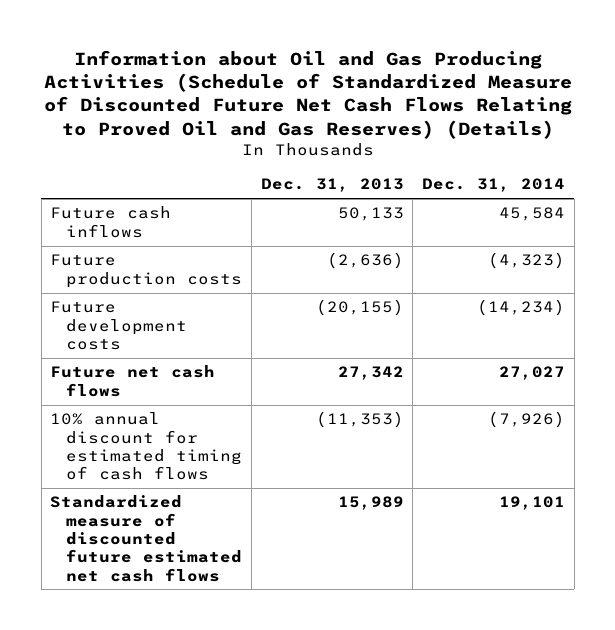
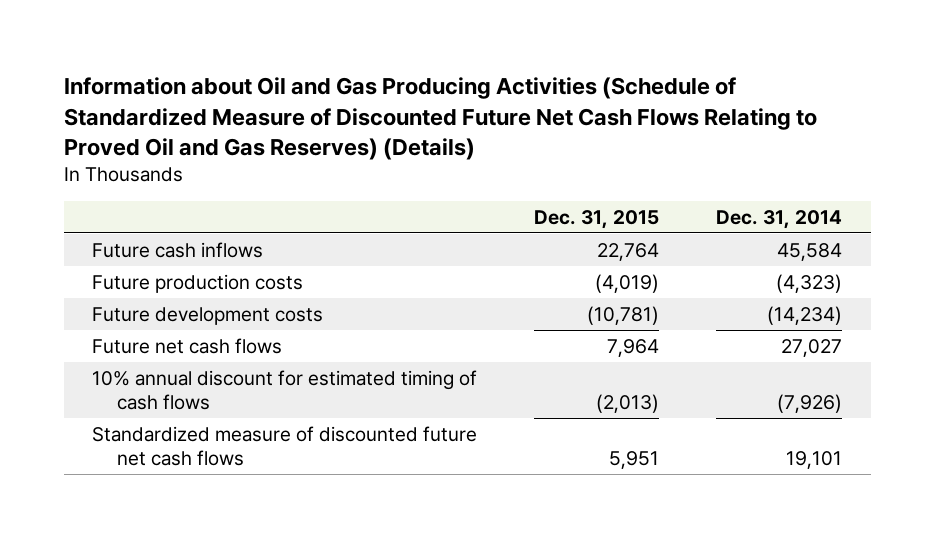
- | Dec. 31, 2013 | Dec. 31, 2014
+ | Dec. 31, 2015 | Dec. 31, 2014
- Standardized measure of discounted future estimated net cash flows | 15,989 | 19,101
+ Standardized measure of discounted future net cash flows | 5,951 | 19,101

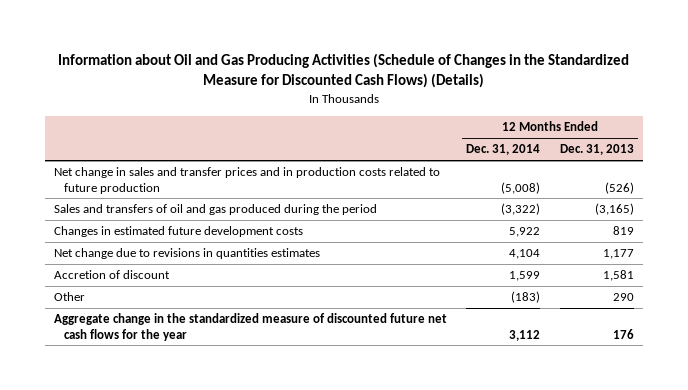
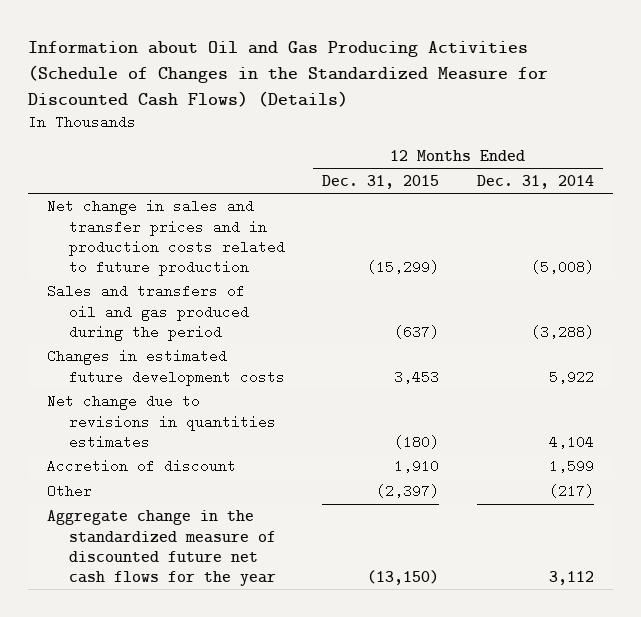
- | 12 Months Ended Dec. 31, 2014 | 12 Months Ended Dec. 31, 2013
+ | 12 Months Ended Dec. 31, 2015 | 12 Months Ended Dec. 31, 2014
- Sales and transfers of oil and gas produced during the period | (3,322) | (3,165)
+ Sales and transfers of oil and gas produced during the period | (637) | (3,288)
- Other | (183) | 290
+ Other | (2,397) | (217)

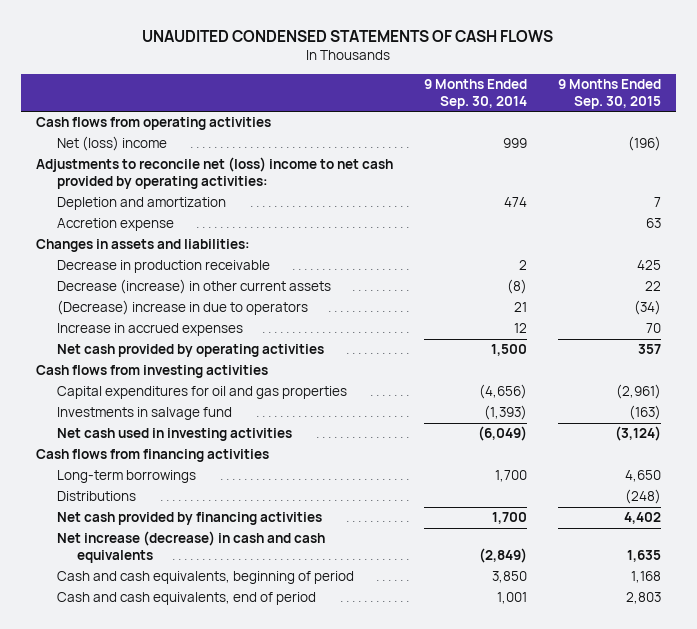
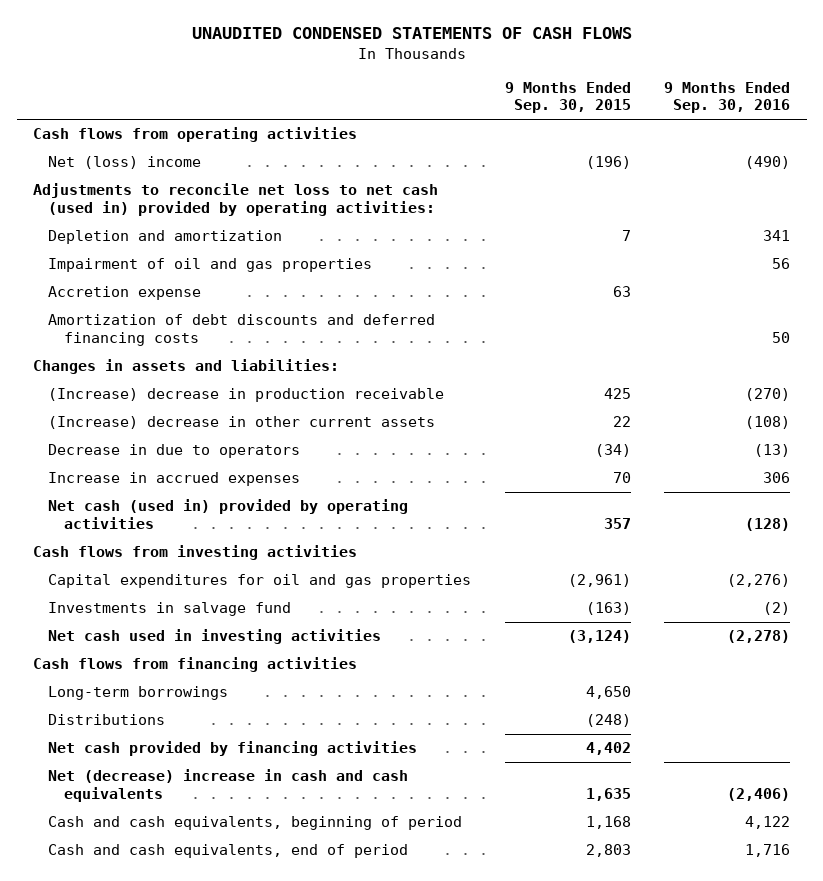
- | 9 Months Ended Sep. 30, 2014 | 9 Months Ended Sep. 30, 2015
+ | 9 Months Ended Sep. 30, 2015 | 9 Months Ended Sep. 30, 2016
- Adjustments to reconcile net (loss) income to net cash provided by operating activities:
+ Adjustments to reconcile net loss to net cash (used in) provided by operating activities:
+ Impairment of oil and gas properties | | 56
+ Amortization of debt discounts and deferred financing costs | | 50
- Decrease in production receivable | 2 | 425
- Decrease (increase) in other current assets | (8) | 22
- (Decrease) increase in due to operators | 21 | (34)
+ (Increase) decrease in production receivable | 425 | (270)
+ (Increase) decrease in other current assets | 22 | (108)
+ Decrease in due to operators | (34) | (13)
- Net cash provided by operating activities | 1,500 | 357
+ Net cash (used in) provided by operating activities | 357 | (128)
- Net increase (decrease) in cash and cash equivalents | (2,849) | 1,635
+ Net (decrease) increase in cash and cash equivalents | 1,635 | (2,406)

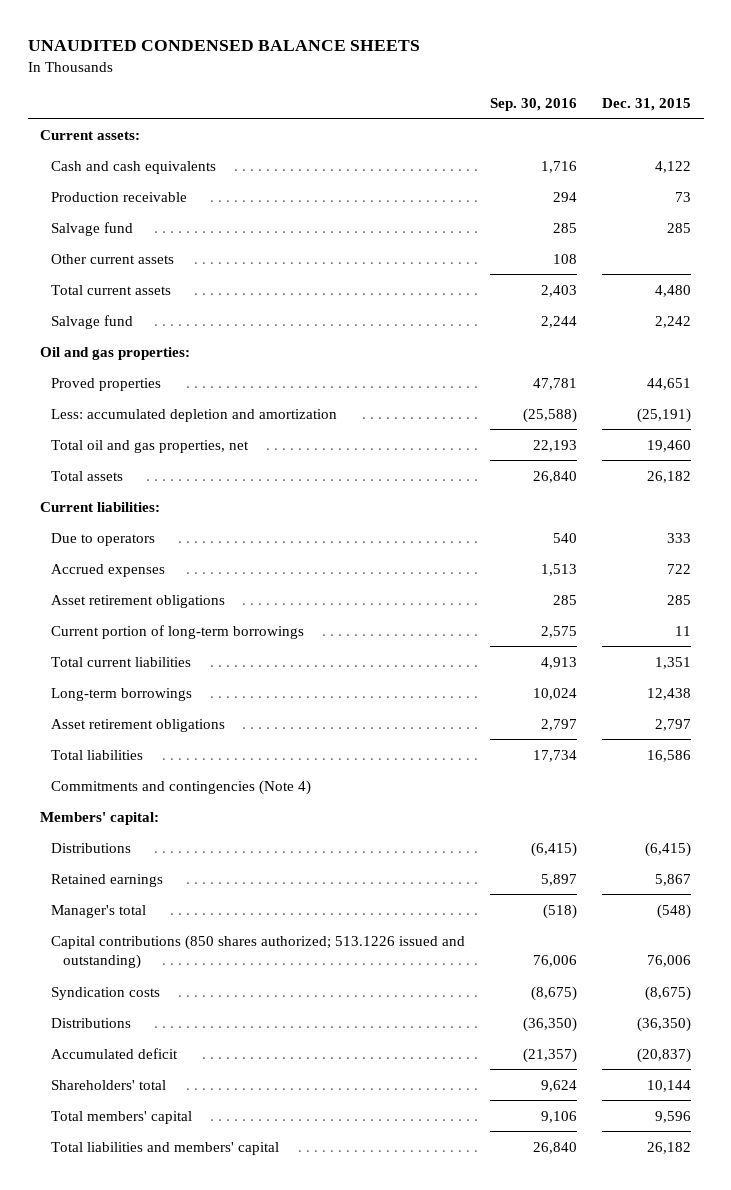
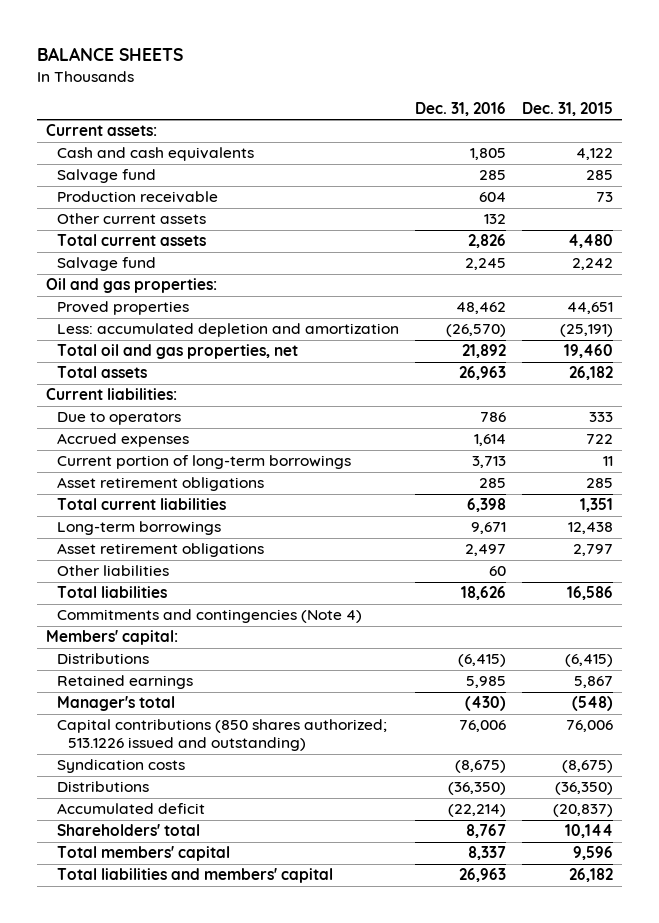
- UNAUDITED CONDENSED BALANCE SHEETS
+ BALANCE SHEETS
- | Sep. 30, 2016 | Dec. 31, 2015
+ | Dec. 31, 2016 | Dec. 31, 2015
moved down: Production receivable | 604 | 73
moved down: Asset retirement obligations | 285 | 285
+ Other liabilities | 60 |

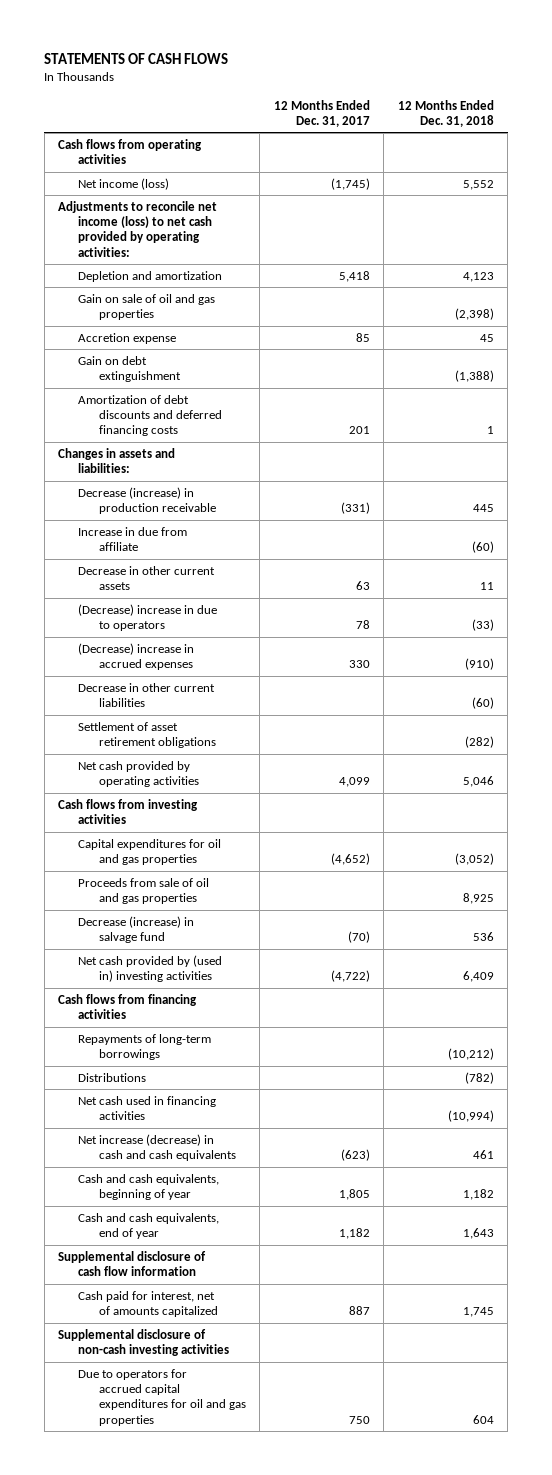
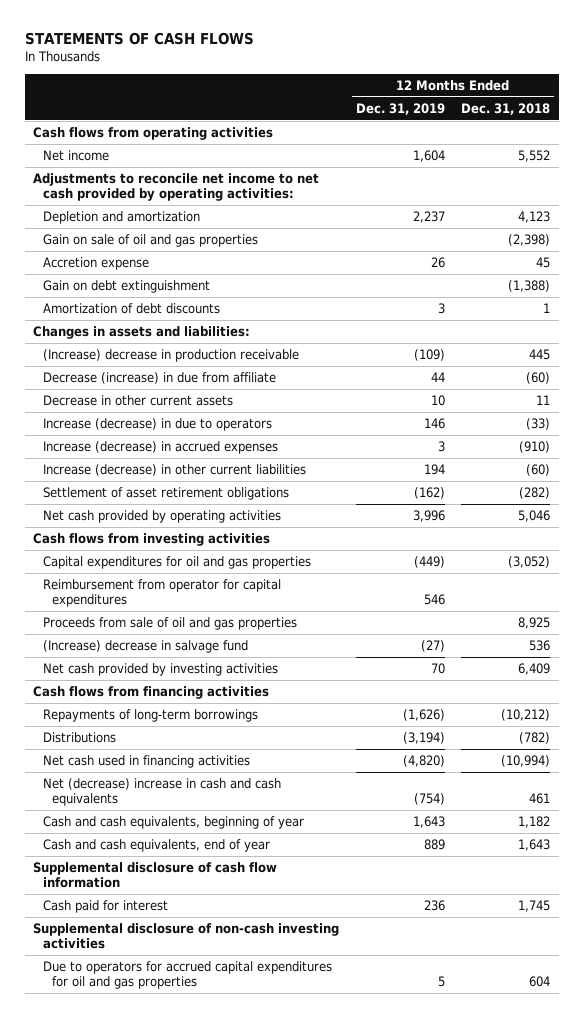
- | 12 Months Ended Dec. 31, 2017 | 12 Months Ended Dec. 31, 2018
+ | 12 Months Ended Dec. 31, 2019 | 12 Months Ended Dec. 31, 2018
- Net income (loss) | (1,745) | 5,552
- Adjustments to reconcile net income (loss) to net cash provided by operating activities:
+ Net income | 1,604 | 5,552
+ Adjustments to reconcile net income to net cash provided by operating activities:
- Amortization of debt discounts and deferred financing costs | 201 | 1
+ Amortization of debt discounts | 3 | 1
- Decrease (increase) in production receivable | (331) | 445
- Increase in due from affiliate | | (60)
+ (Increase) decrease in production receivable | (109) | 445
+ Decrease (increase) in due from affiliate | 44 | (60)
- (Decrease) increase in due to operators | 78 | (33)
- (Decrease) increase in accrued expenses | 330 | (910)
- Decrease in other current liabilities | | (60)
+ Increase (decrease) in due to operators | 146 | (33)
+ Increase (decrease) in accrued expenses | 3 | (910)
+ Increase (decrease) in other current liabilities | 194 | (60)
+ Reimbursement from operator for capital expenditures | 546 |
- Decrease (increase) in salvage fund | (70) | 536
- Net cash provided by (used in) investing activities | (4,722) | 6,409
+ (Increase) decrease in salvage fund | (27) | 536
+ Net cash provided by investing activities | 70 | 6,409
- Net increase (decrease) in cash and cash equivalents | (623) | 461
+ Net (decrease) increase in cash and cash equivalents | (754) | 461
- Cash paid for interest, net of amounts capitalized | 887 | 1,745
+ Cash paid for interest | 236 | 1,745

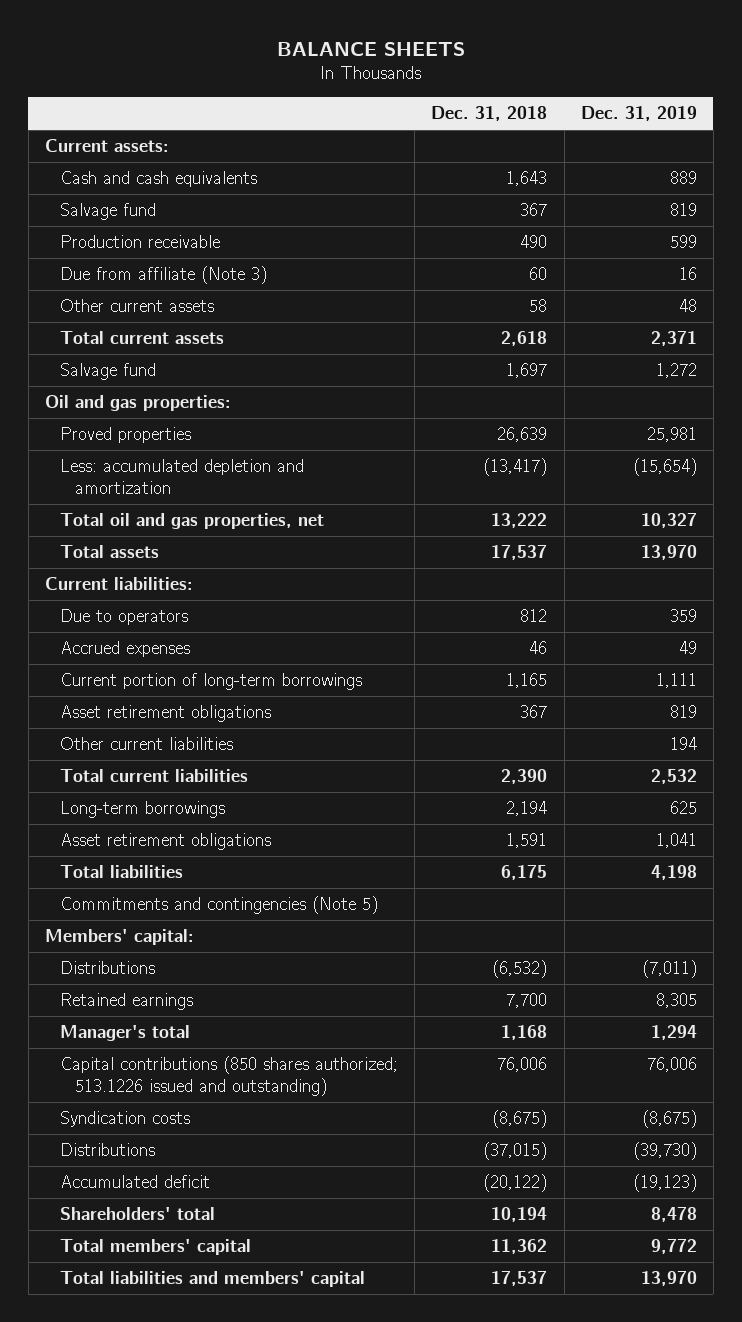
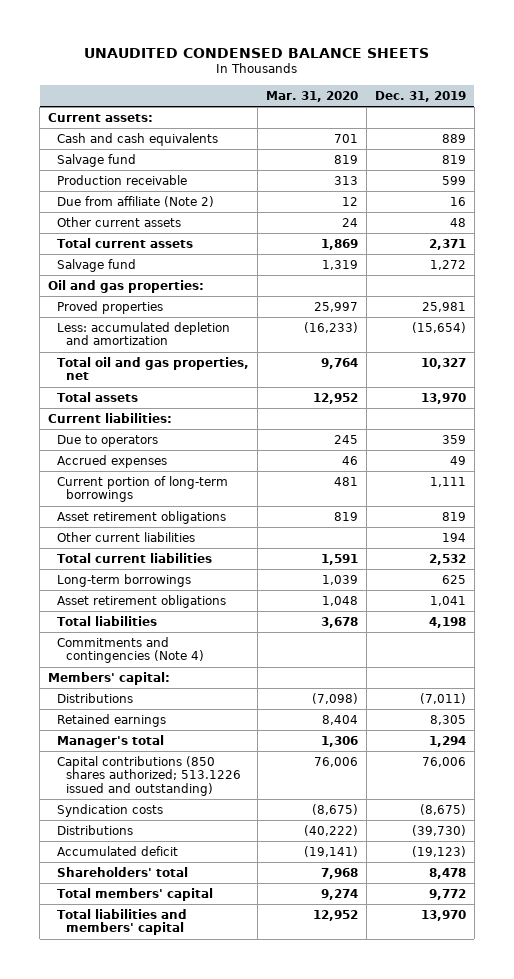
- BALANCE SHEETS
+ UNAUDITED CONDENSED BALANCE SHEETS
- | Dec. 31, 2018 | Dec. 31, 2019
+ | Mar. 31, 2020 | Dec. 31, 2019
- Due from affiliate (Note 3) | 60 | 16
+ Due from affiliate (Note 2) | 12 | 16
- Commitments and contingencies (Note 5)
+ Commitments and contingencies (Note 4)

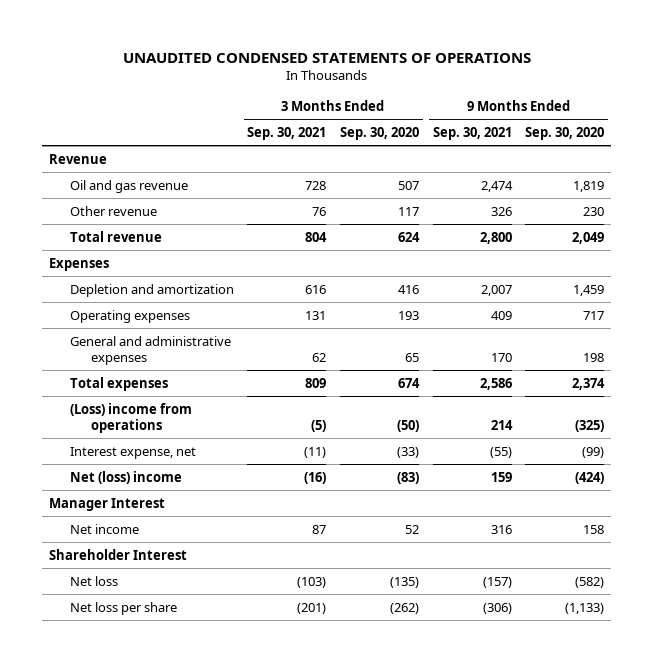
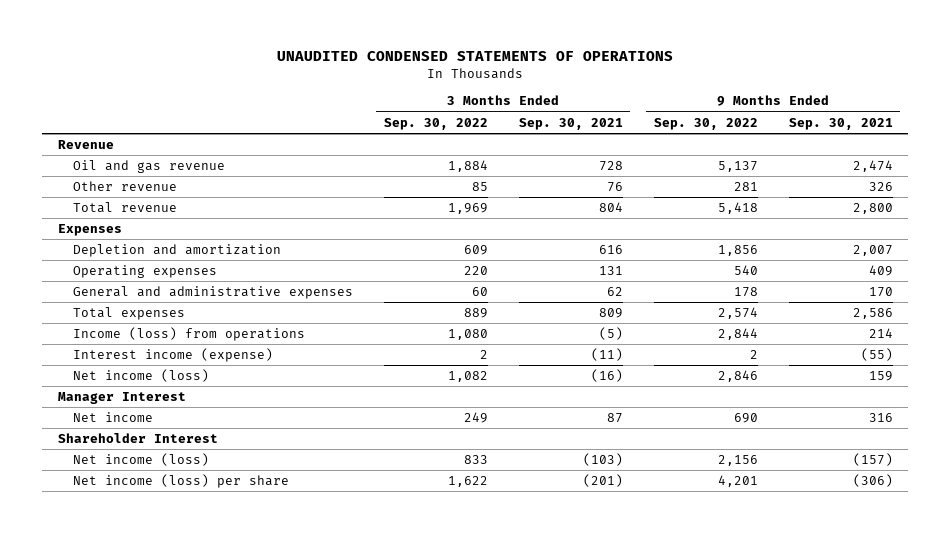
- | 3 Months Ended Sep. 30, 2021 | 3 Months Ended Sep. 30, 2020 | 9 Months Ended Sep. 30, 2021 | 9 Months Ended Sep. 30, 2020
+ | 3 Months Ended Sep. 30, 2022 | 3 Months Ended Sep. 30, 2021 | 9 Months Ended Sep. 30, 2022 | 9 Months Ended Sep. 30, 2021
- (Loss) income from operations | (5) | (50) | 214 | (325)
- Interest expense, net | (11) | (33) | (55) | (99)
- Net (loss) income | (16) | (83) | 159 | (424)
+ Income (loss) from operations | 1,080 | (5) | 2,844 | 214
+ Interest income (expense) | 2 | (11) | 2 | (55)
+ Net income (loss) | 1,082 | (16) | 2,846 | 159
- Net loss | (103) | (135) | (157) | (582)
- Net loss per share | (201) | (262) | (306) | (1,133)
+ Net income (loss) | 833 | (103) | 2,156 | (157)
+ Net income (loss) per share | 1,622 | (201) | 4,201 | (306)

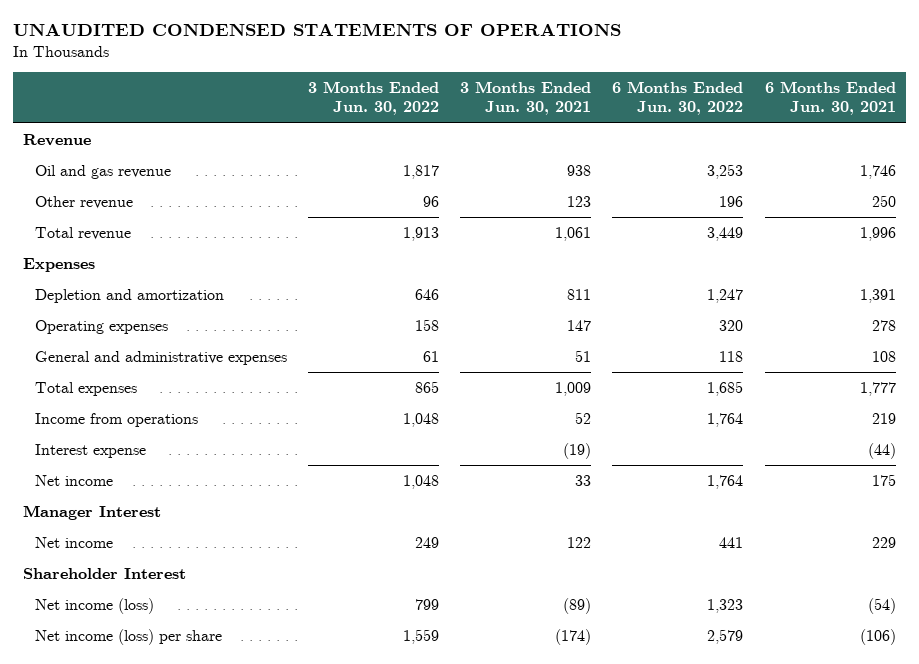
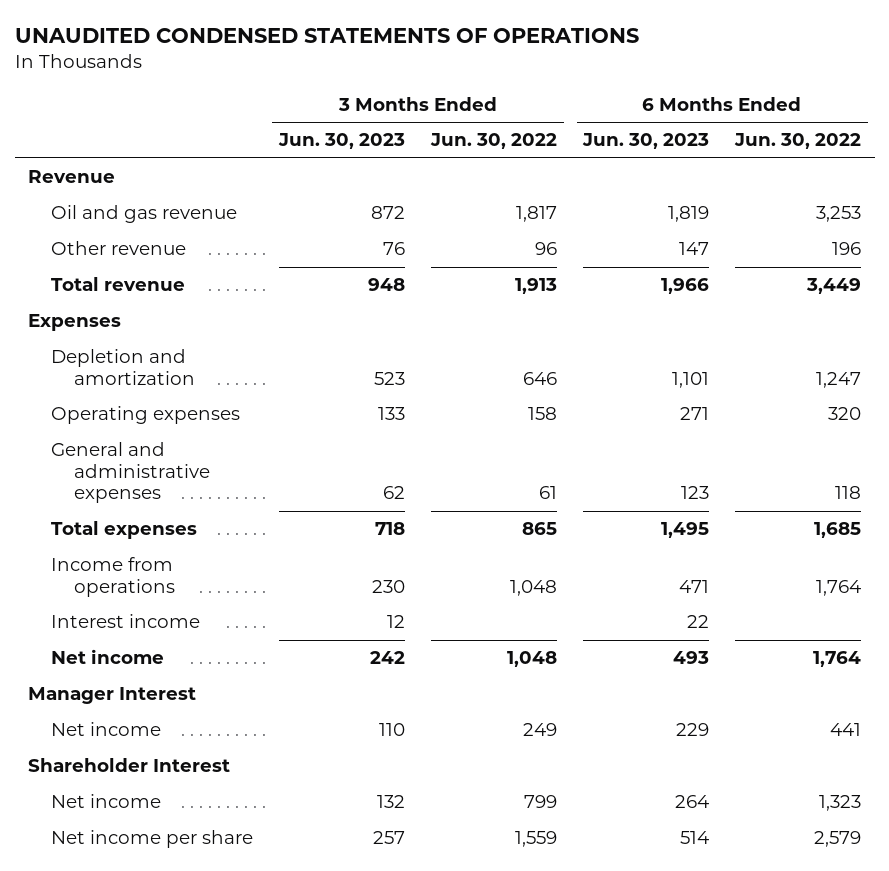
- | 3 Months Ended Jun. 30, 2022 | 3 Months Ended Jun. 30, 2021 | 6 Months Ended Jun. 30, 2022 | 6 Months Ended Jun. 30, 2021
+ | 3 Months Ended Jun. 30, 2023 | 3 Months Ended Jun. 30, 2022 | 6 Months Ended Jun. 30, 2023 | 6 Months Ended Jun. 30, 2022
- Interest expense | | (19) | | (44)
+ Interest income | 12 | | 22 |
- Net income (loss) | 799 | (89) | 1,323 | (54)
- Net income (loss) per share | 1,559 | (174) | 2,579 | (106)
+ Net income | 132 | 799 | 264 | 1,323
+ Net income per share | 257 | 1,559 | 514 | 2,579

